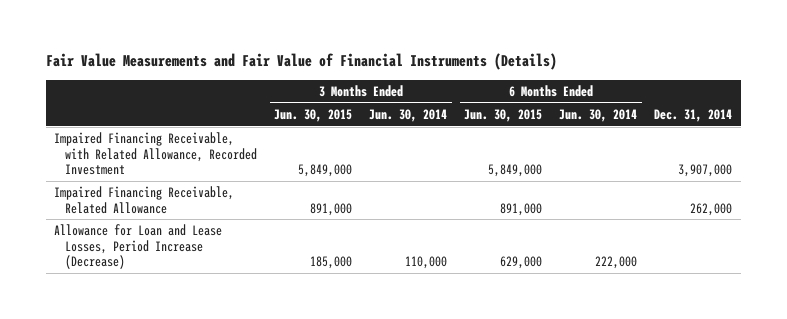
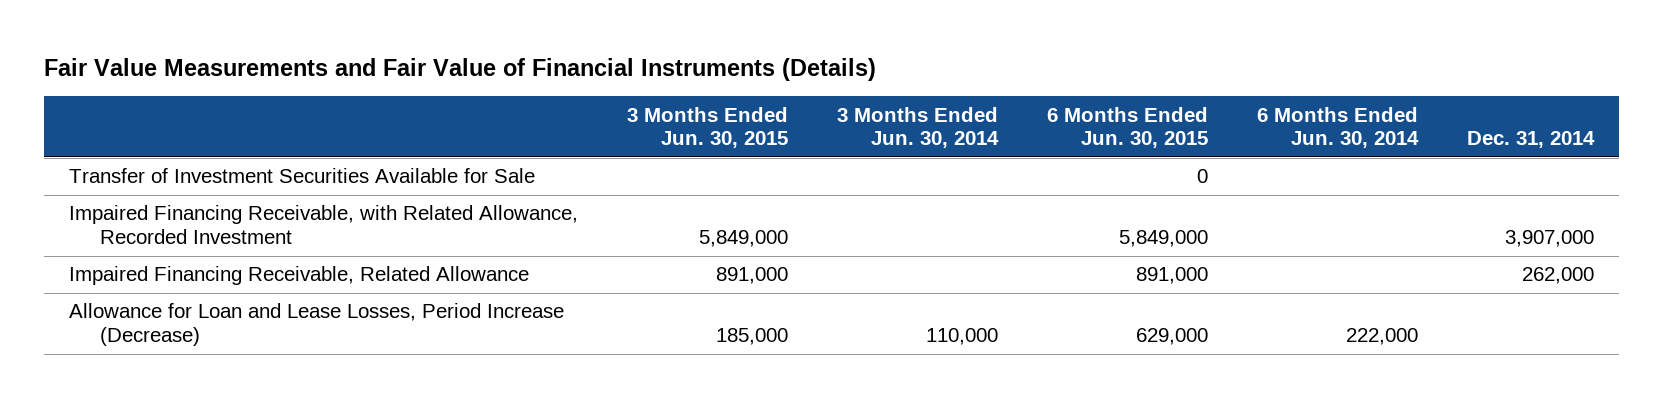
+ Transfer of Investment Securities Available for Sale | | | 0 | |

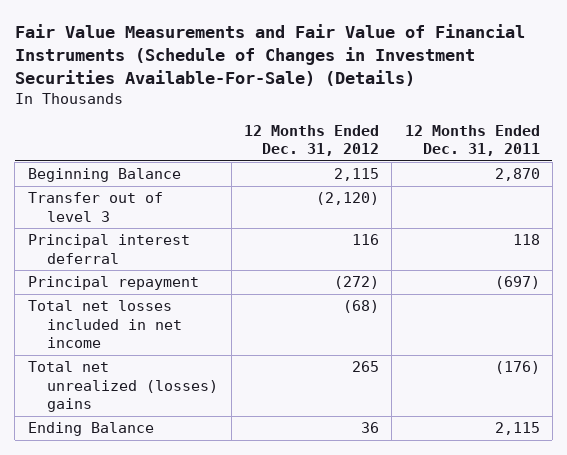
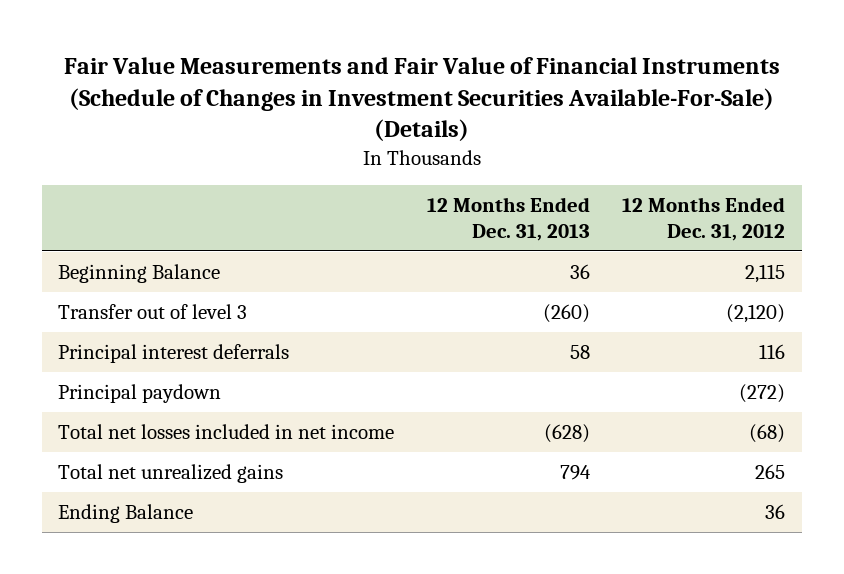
- | 12 Months Ended Dec. 31, 2012 | 12 Months Ended Dec. 31, 2011
+ | 12 Months Ended Dec. 31, 2013 | 12 Months Ended Dec. 31, 2012
- Principal interest deferral | 116 | 118
- Principal repayment | (272) | (697)
+ Principal interest deferrals | 58 | 116
+ Principal paydown | | (272)
- Total net unrealized (losses) gains | 265 | (176)
+ Total net unrealized gains | 794 | 265

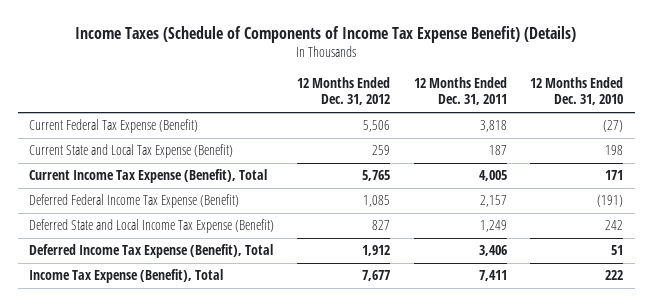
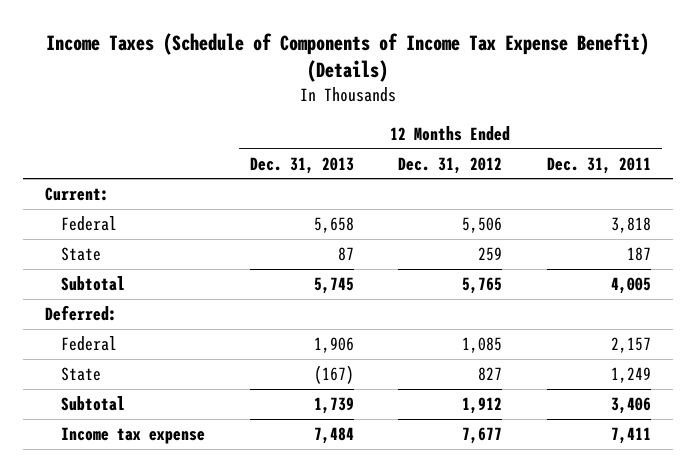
- | 12 Months Ended Dec. 31, 2012 | 12 Months Ended Dec. 31, 2011 | 12 Months Ended Dec. 31, 2010
+ | 12 Months Ended Dec. 31, 2013 | 12 Months Ended Dec. 31, 2012 | 12 Months Ended Dec. 31, 2011
- Current Federal Tax Expense (Benefit) | 5,506 | 3,818 | (27)
- Current State and Local Tax Expense (Benefit) | 259 | 187 | 198
- Current Income Tax Expense (Benefit), Total | 5,765 | 4,005 | 171
- Deferred Federal Income Tax Expense (Benefit) | 1,085 | 2,157 | (191)
- Deferred State and Local Income Tax Expense (Benefit) | 827 | 1,249 | 242
- Deferred Income Tax Expense (Benefit), Total | 1,912 | 3,406 | 51
- Income Tax Expense (Benefit), Total | 7,677 | 7,411 | 222
+ Current:
+ Federal | 5,658 | 5,506 | 3,818
+ State | 87 | 259 | 187
+ Subtotal | 5,745 | 5,765 | 4,005
+ Deferred:
+ Federal | 1,906 | 1,085 | 2,157
+ State | (167) | 827 | 1,249
+ Subtotal | 1,739 | 1,912 | 3,406
+ Income tax expense | 7,484 | 7,677 | 7,411

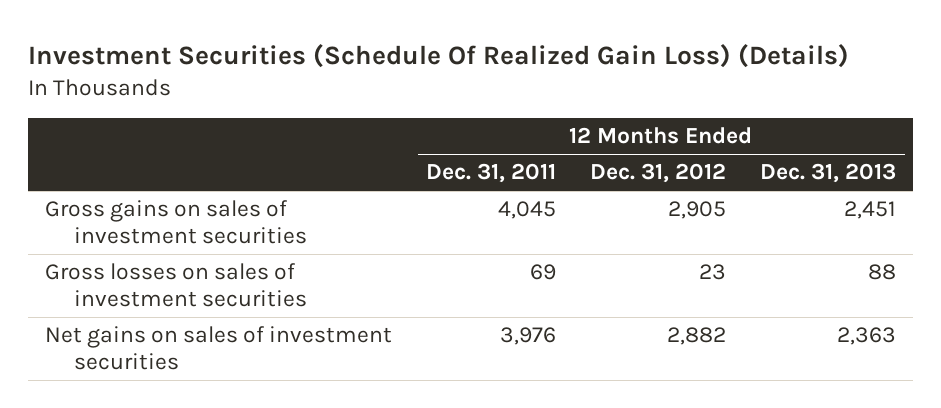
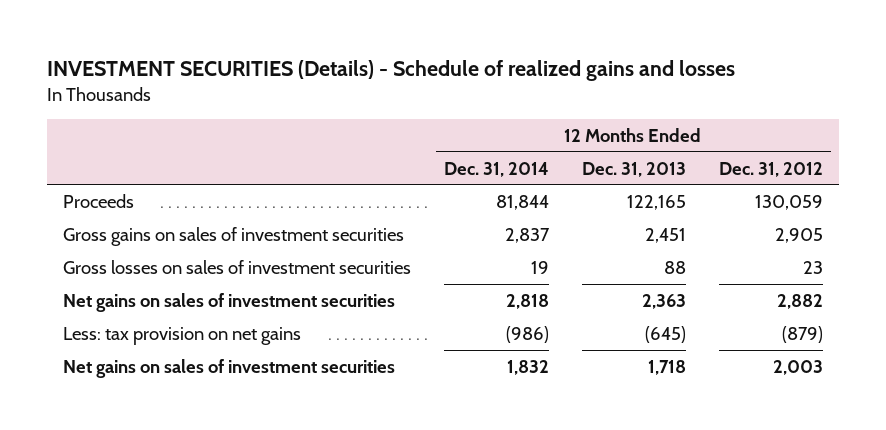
- Investment Securities (Schedule Of Realized Gain Loss) (Details)
+ INVESTMENT SECURITIES (Details) - Schedule of realized gains and losses
- | 12 Months Ended Dec. 31, 2011 | 12 Months Ended Dec. 31, 2012 | 12 Months Ended Dec. 31, 2013
+ | 12 Months Ended Dec. 31, 2014 | 12 Months Ended Dec. 31, 2013 | 12 Months Ended Dec. 31, 2012
+ Proceeds | 81,844 | 122,165 | 130,059
+ Less: tax provision on net gains | (986) | (645) | (879)
+ Net gains on sales of investment securities | 1,832 | 1,718 | 2,003

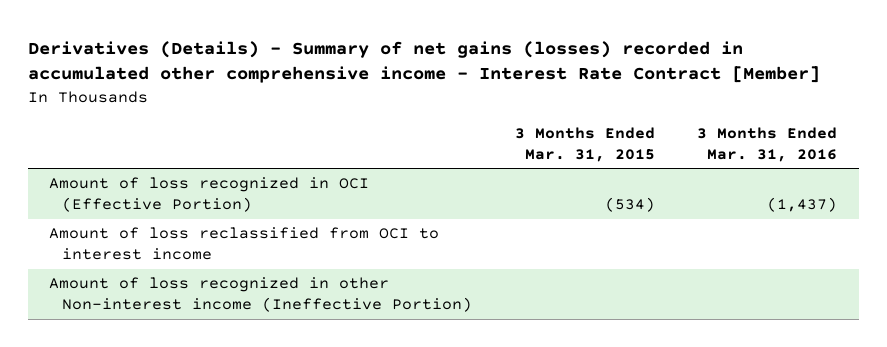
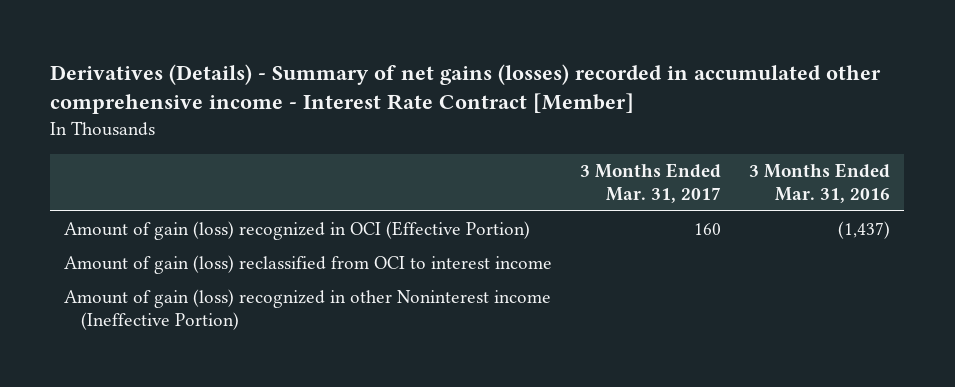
- | 3 Months Ended Mar. 31, 2015 | 3 Months Ended Mar. 31, 2016
+ | 3 Months Ended Mar. 31, 2017 | 3 Months Ended Mar. 31, 2016
- Amount of loss recognized in OCI (Effective Portion) | (534) | (1,437)
- Amount of loss reclassified from OCI to interest income
- Amount of loss recognized in other Non-interest income (Ineffective Portion)
+ Amount of gain (loss) recognized in OCI (Effective Portion) | 160 | (1,437)
+ Amount of gain (loss) reclassified from OCI to interest income
+ Amount of gain (loss) recognized in other Noninterest income (Ineffective Portion)

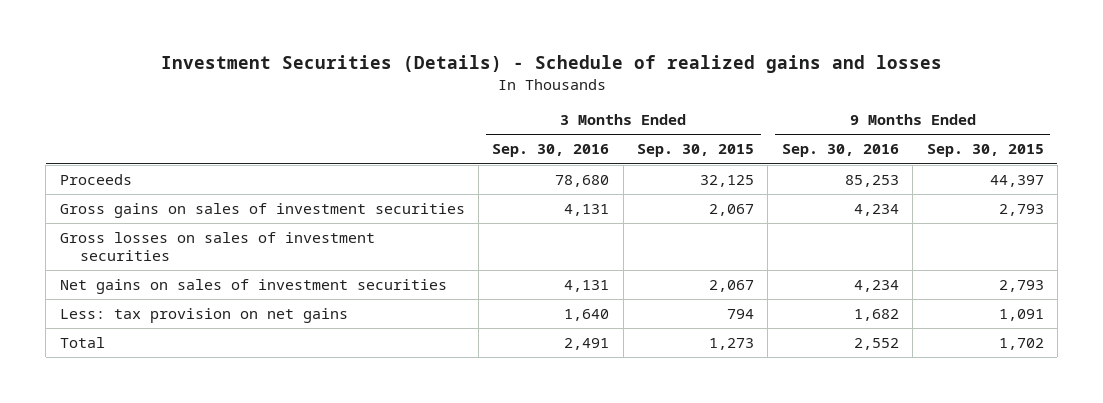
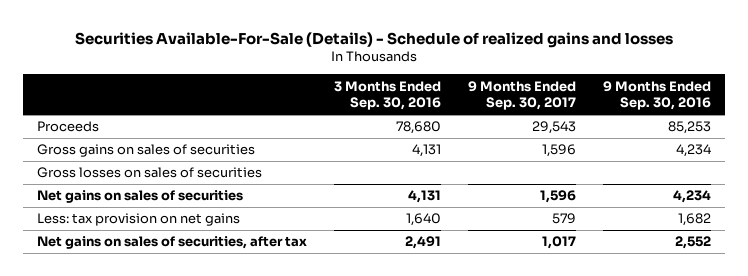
- Investment Securities (Details) - Schedule of realized gains and losses
+ Securities Available-For-Sale (Details) - Schedule of realized gains and losses
- | 3 Months Ended Sep. 30, 2016 | 3 Months Ended Sep. 30, 2015 | 9 Months Ended Sep. 30, 2016 | 9 Months Ended Sep. 30, 2015
+ | 3 Months Ended Sep. 30, 2016 | 9 Months Ended Sep. 30, 2017 | 9 Months Ended Sep. 30, 2016
- Gross gains on sales of investment securities | 4,131 | 2,067 | 4,234 | 2,793
- Gross losses on sales of investment securities
- Net gains on sales of investment securities | 4,131 | 2,067 | 4,234 | 2,793
+ Gross gains on sales of securities | 4,131 | 1,596 | 4,234
+ Gross losses on sales of securities
+ Net gains on sales of securities | 4,131 | 1,596 | 4,234
- Total | 2,491 | 1,273 | 2,552 | 1,702
+ Net gains on sales of securities, after tax | 2,491 | 1,017 | 2,552

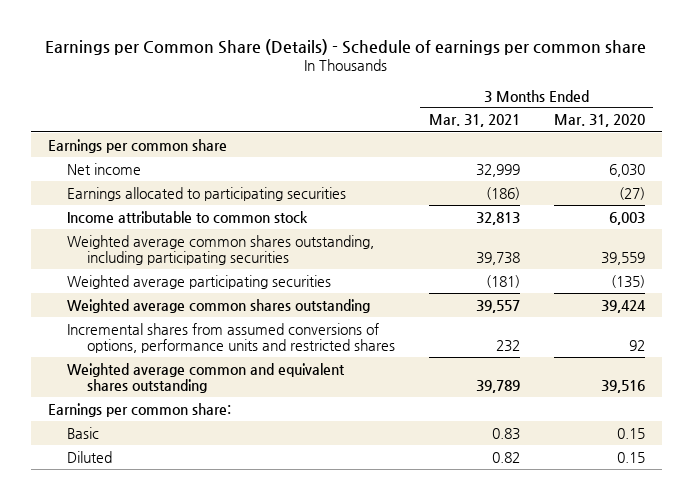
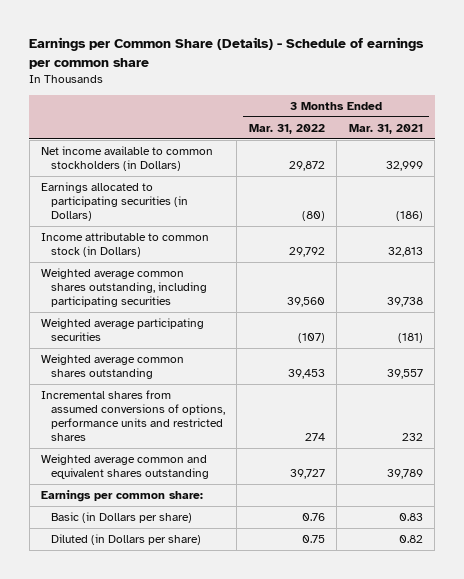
- | 3 Months Ended Mar. 31, 2021 | 3 Months Ended Mar. 31, 2020
+ | 3 Months Ended Mar. 31, 2022 | 3 Months Ended Mar. 31, 2021
- Earnings per common share
- Net income | 32,999 | 6,030
- Earnings allocated to participating securities | (186) | (27)
- Income attributable to common stock | 32,813 | 6,003
+ Net income available to common stockholders (in Dollars) | 29,872 | 32,999
+ Earnings allocated to participating securities (in Dollars) | (80) | (186)
+ Income attributable to common stock (in Dollars) | 29,792 | 32,813
- Basic | 0.83 | 0.15
- Diluted | 0.82 | 0.15
+ Basic (in Dollars per share) | 0.76 | 0.83
+ Diluted (in Dollars per share) | 0.75 | 0.82

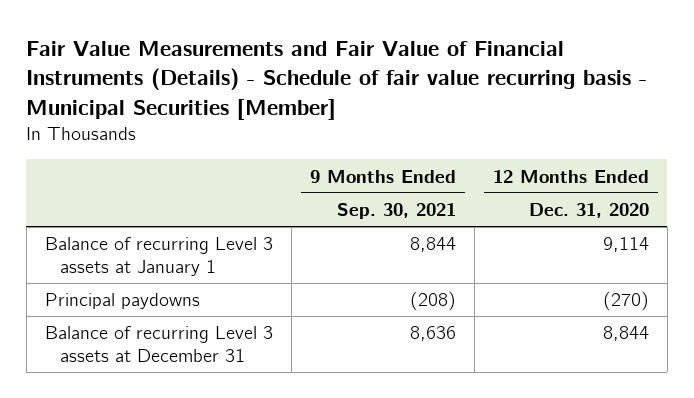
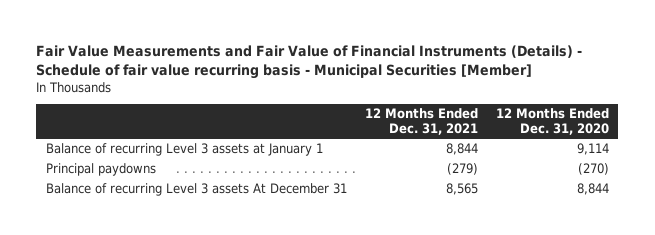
- | 9 Months Ended Sep. 30, 2021 | 12 Months Ended Dec. 31, 2020
+ | 12 Months Ended Dec. 31, 2021 | 12 Months Ended Dec. 31, 2020
- Balance of recurring Level 3 assets at December 31 | 8,636 | 8,844
+ Balance of recurring Level 3 assets At December 31 | 8,565 | 8,844

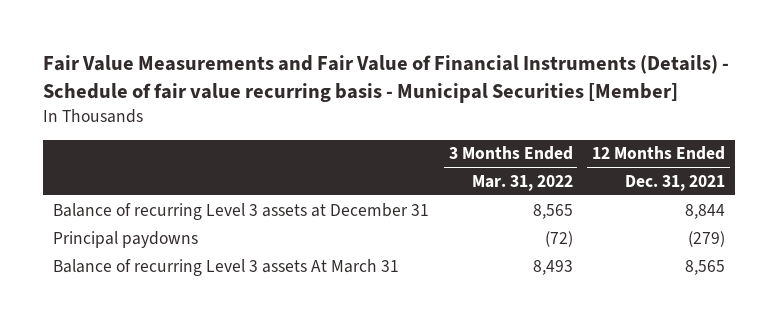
- | 12 Months Ended Dec. 31, 2021 | 12 Months Ended Dec. 31, 2020
+ | 3 Months Ended Mar. 31, 2022 | 12 Months Ended Dec. 31, 2021
- Balance of recurring Level 3 assets at January 1 | 8,844 | 9,114
+ Balance of recurring Level 3 assets at December 31 | 8,565 | 8,844
- Balance of recurring Level 3 assets At December 31 | 8,565 | 8,844
+ Balance of recurring Level 3 assets At March 31 | 8,493 | 8,565

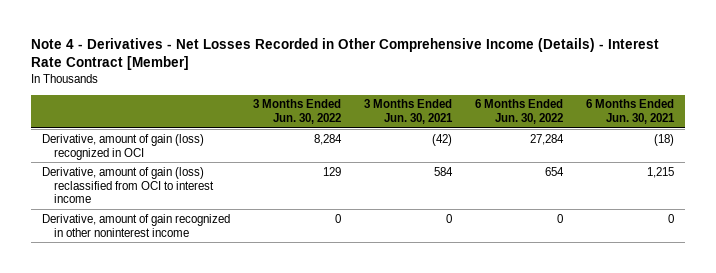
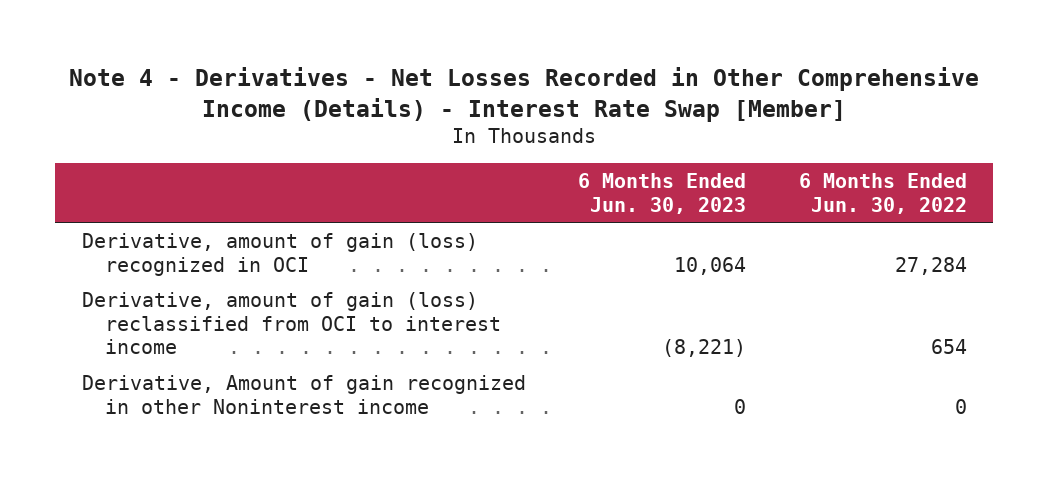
- Note 4 - Derivatives - Net Losses Recorded in Other Comprehensive Income (Details) - Interest Rate Contract [Member]
+ Note 4 - Derivatives - Net Losses Recorded in Other Comprehensive Income (Details) - Interest Rate Swap [Member]
- | 3 Months Ended Jun. 30, 2022 | 3 Months Ended Jun. 30, 2021 | 6 Months Ended Jun. 30, 2022 | 6 Months Ended Jun. 30, 2021
+ | 6 Months Ended Jun. 30, 2023 | 6 Months Ended Jun. 30, 2022
- Derivative, amount of gain recognized in other noninterest income | 0 | 0 | 0 | 0
+ Derivative, Amount of gain recognized in other Noninterest income | 0 | 0

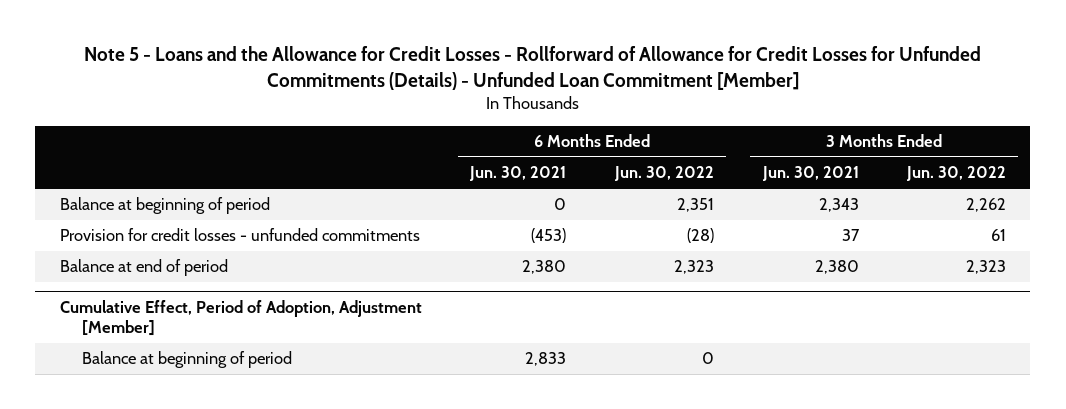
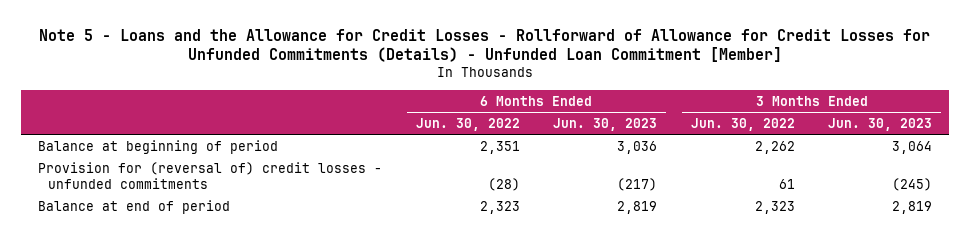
- | 6 Months Ended Jun. 30, 2021 | 6 Months Ended Jun. 30, 2022 | 3 Months Ended Jun. 30, 2021 | 3 Months Ended Jun. 30, 2022
+ | 6 Months Ended Jun. 30, 2022 | 6 Months Ended Jun. 30, 2023 | 3 Months Ended Jun. 30, 2022 | 3 Months Ended Jun. 30, 2023
- Provision for credit losses - unfunded commitments | (453) | (28) | 37 | 61
+ Provision for (reversal of) credit losses - unfunded commitments | (28) | (217) | 61 | (245)
- Cumulative Effect, Period of Adoption, Adjustment [Member]
- Balance at beginning of period | 2,833 | 0 | |

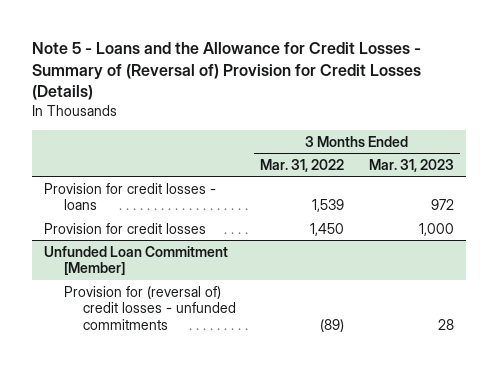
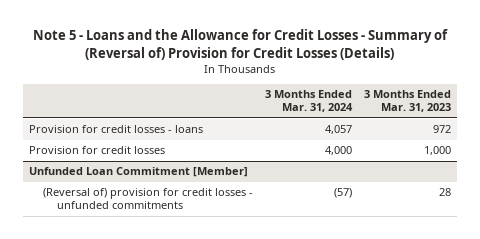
- | 3 Months Ended Mar. 31, 2022 | 3 Months Ended Mar. 31, 2023
+ | 3 Months Ended Mar. 31, 2024 | 3 Months Ended Mar. 31, 2023
@ Unfunded Loan Commitment [Member]
- Provision for (reversal of) credit losses - unfunded commitments | (89) | 28
+ (Reversal of) provision for credit losses - unfunded commitments | (57) | 28

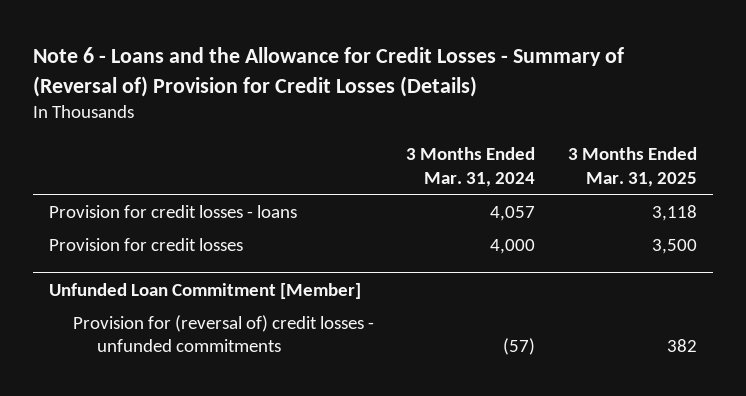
- Note 5 - Loans and the Allowance for Credit Losses - Summary of (Reversal of) Provision for Credit Losses (Details)
+ Note 6 - Loans and the Allowance for Credit Losses - Summary of (Reversal of) Provision for Credit Losses (Details)
- | 3 Months Ended Mar. 31, 2024 | 3 Months Ended Mar. 31, 2023
+ | 3 Months Ended Mar. 31, 2024 | 3 Months Ended Mar. 31, 2025
@ Unfunded Loan Commitment [Member]
- (Reversal of) provision for credit losses - unfunded commitments | (57) | 28
+ Provision for (reversal of) credit losses - unfunded commitments | (57) | 382

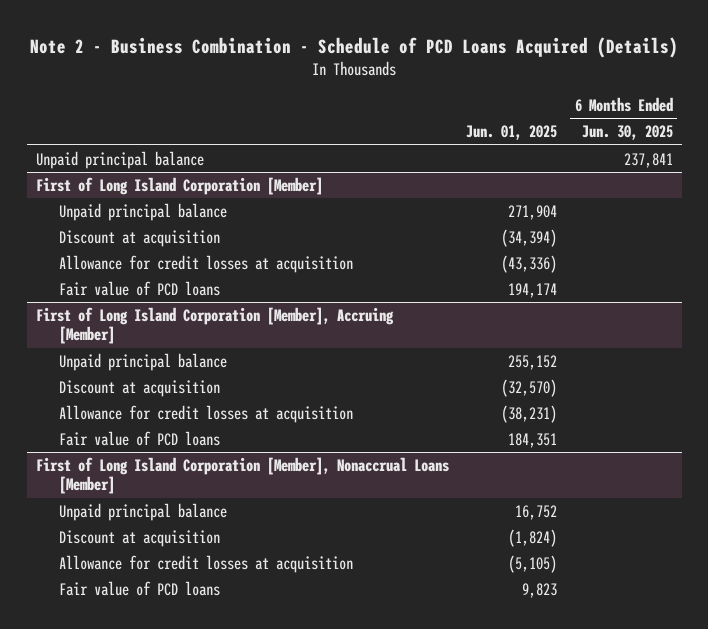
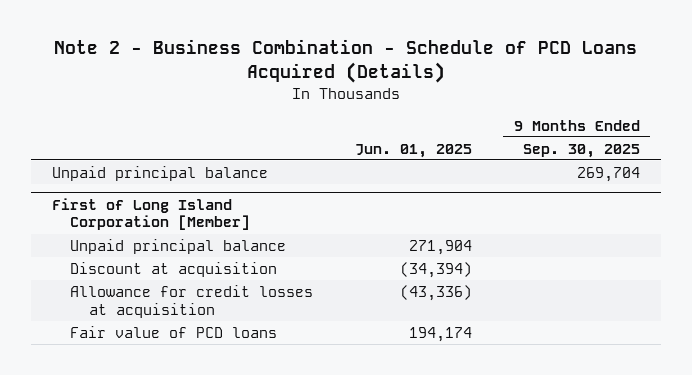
- | Jun. 01, 2025 | 6 Months Ended Jun. 30, 2025
+ | Jun. 01, 2025 | 9 Months Ended Sep. 30, 2025
- First of Long Island Corporation [Member], Accruing [Member]
- Unpaid principal balance | 255,152 |
- Discount at acquisition | (32,570) |
- Allowance for credit losses at acquisition | (38,231) |
- Fair value of PCD loans | 184,351 |
- First of Long Island Corporation [Member], Nonaccrual Loans [Member]
- Unpaid principal balance | 16,752 |
- Discount at acquisition | (1,824) |
- Allowance for credit losses at acquisition | (5,105) |
- Fair value of PCD loans | 9,823 |

